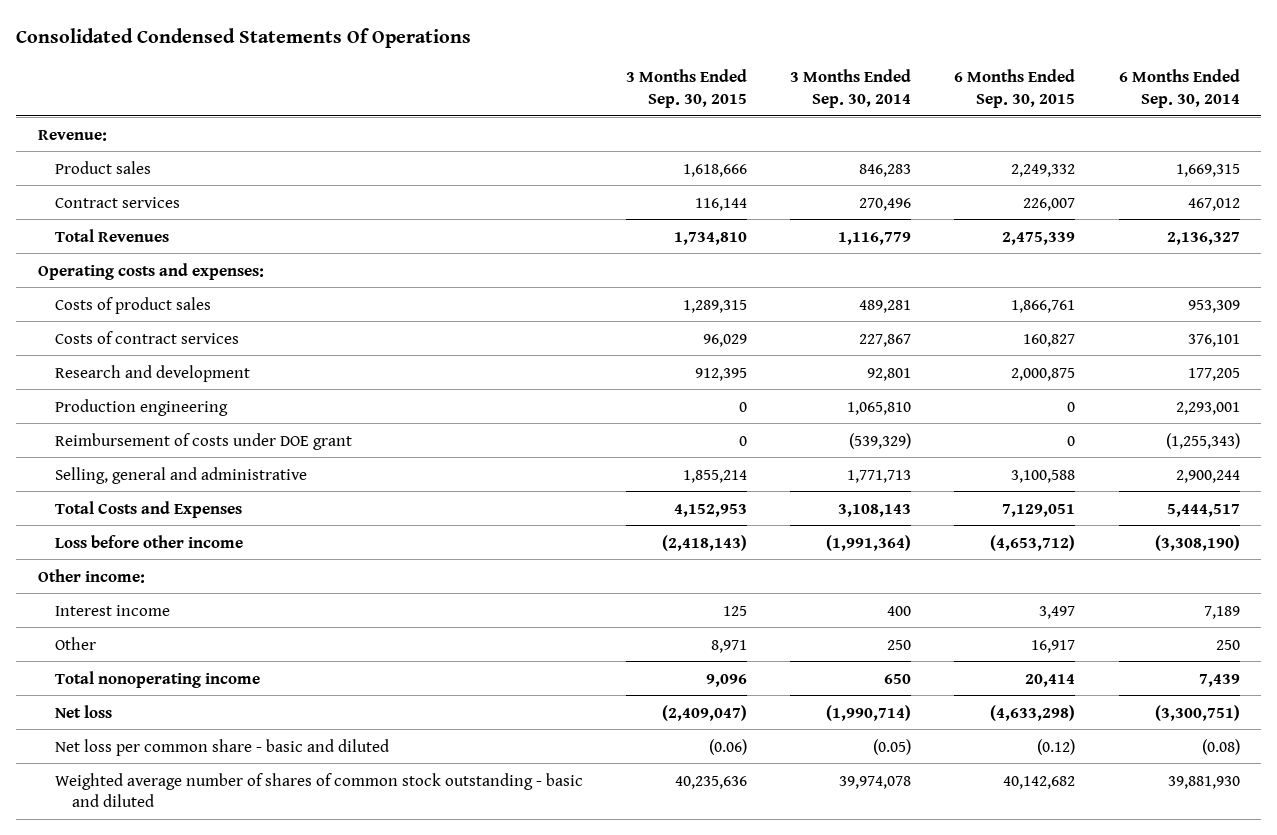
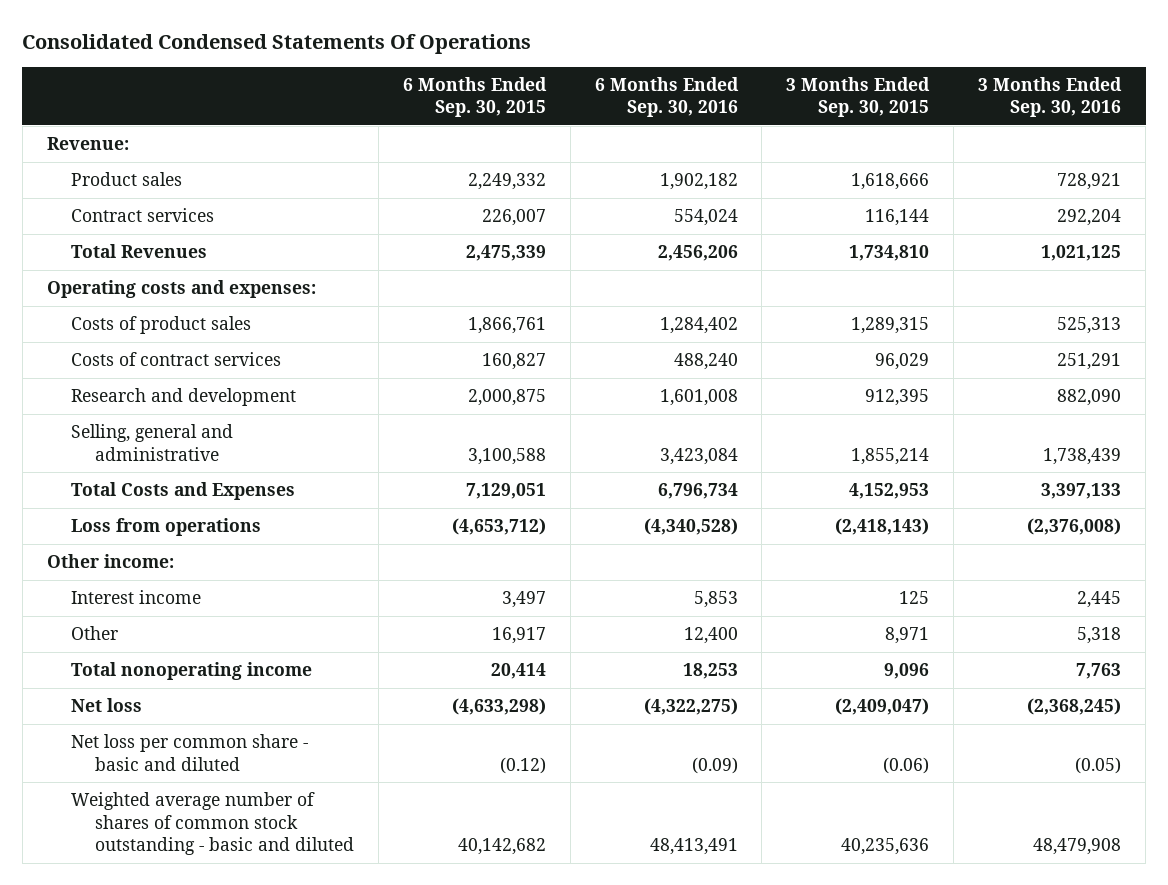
- | 3 Months Ended Sep. 30, 2015 | 3 Months Ended Sep. 30, 2014 | 6 Months Ended Sep. 30, 2015 | 6 Months Ended Sep. 30, 2014
+ | 6 Months Ended Sep. 30, 2015 | 6 Months Ended Sep. 30, 2016 | 3 Months Ended Sep. 30, 2015 | 3 Months Ended Sep. 30, 2016
- Production engineering | 0 | 1,065,810 | 0 | 2,293,001
- Reimbursement of costs under DOE grant | 0 | (539,329) | 0 | (1,255,343)
- Loss before other income | (2,418,143) | (1,991,364) | (4,653,712) | (3,308,190)
+ Loss from operations | (4,653,712) | (4,340,528) | (2,418,143) | (2,376,008)

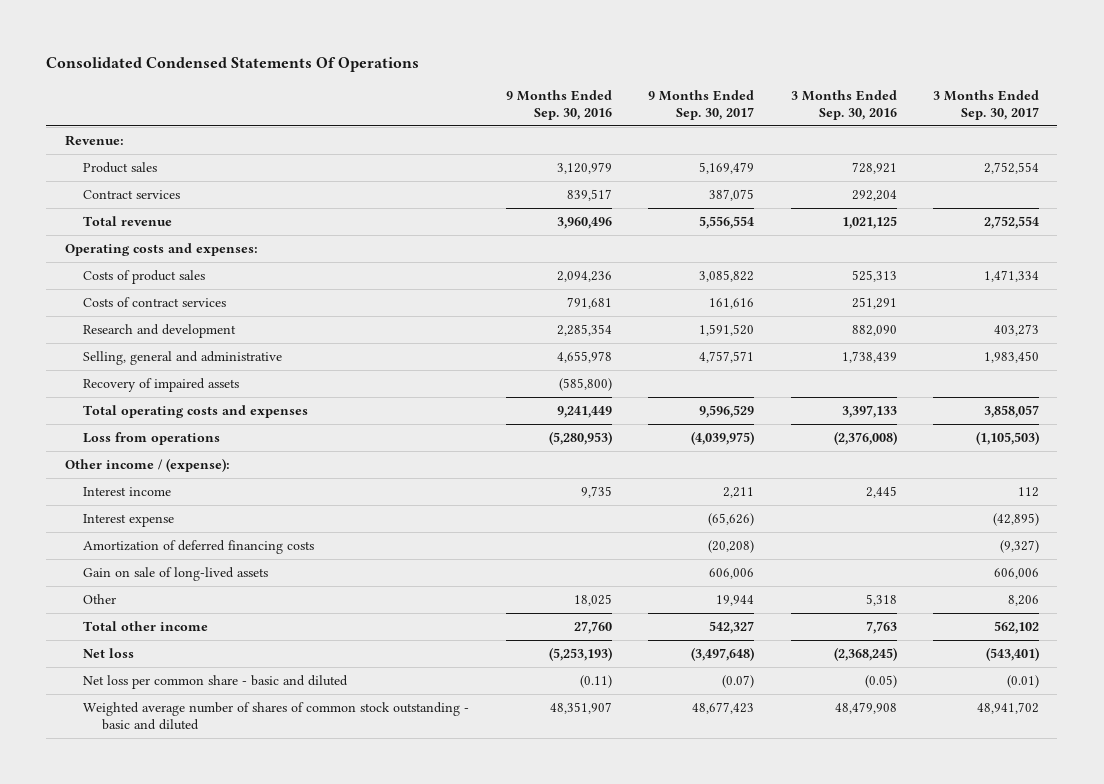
- | 6 Months Ended Sep. 30, 2015 | 6 Months Ended Sep. 30, 2016 | 3 Months Ended Sep. 30, 2015 | 3 Months Ended Sep. 30, 2016
+ | 9 Months Ended Sep. 30, 2016 | 9 Months Ended Sep. 30, 2017 | 3 Months Ended Sep. 30, 2016 | 3 Months Ended Sep. 30, 2017
- Total Revenues | 2,475,339 | 2,456,206 | 1,734,810 | 1,021,125
+ Total revenue | 3,960,496 | 5,556,554 | 1,021,125 | 2,752,554
- Total Costs and Expenses | 7,129,051 | 6,796,734 | 4,152,953 | 3,397,133
+ Recovery of impaired assets | (585,800) | | |
+ Total operating costs and expenses | 9,241,449 | 9,596,529 | 3,397,133 | 3,858,057
- Other income:
+ Other income / (expense):
+ Interest expense | | (65,626) | | (42,895)
+ Amortization of deferred financing costs | | (20,208) | | (9,327)
+ Gain on sale of long-lived assets | | 606,006 | | 606,006
- Total nonoperating income | 20,414 | 18,253 | 9,096 | 7,763
+ Total other income | 27,760 | 542,327 | 7,763 | 562,102

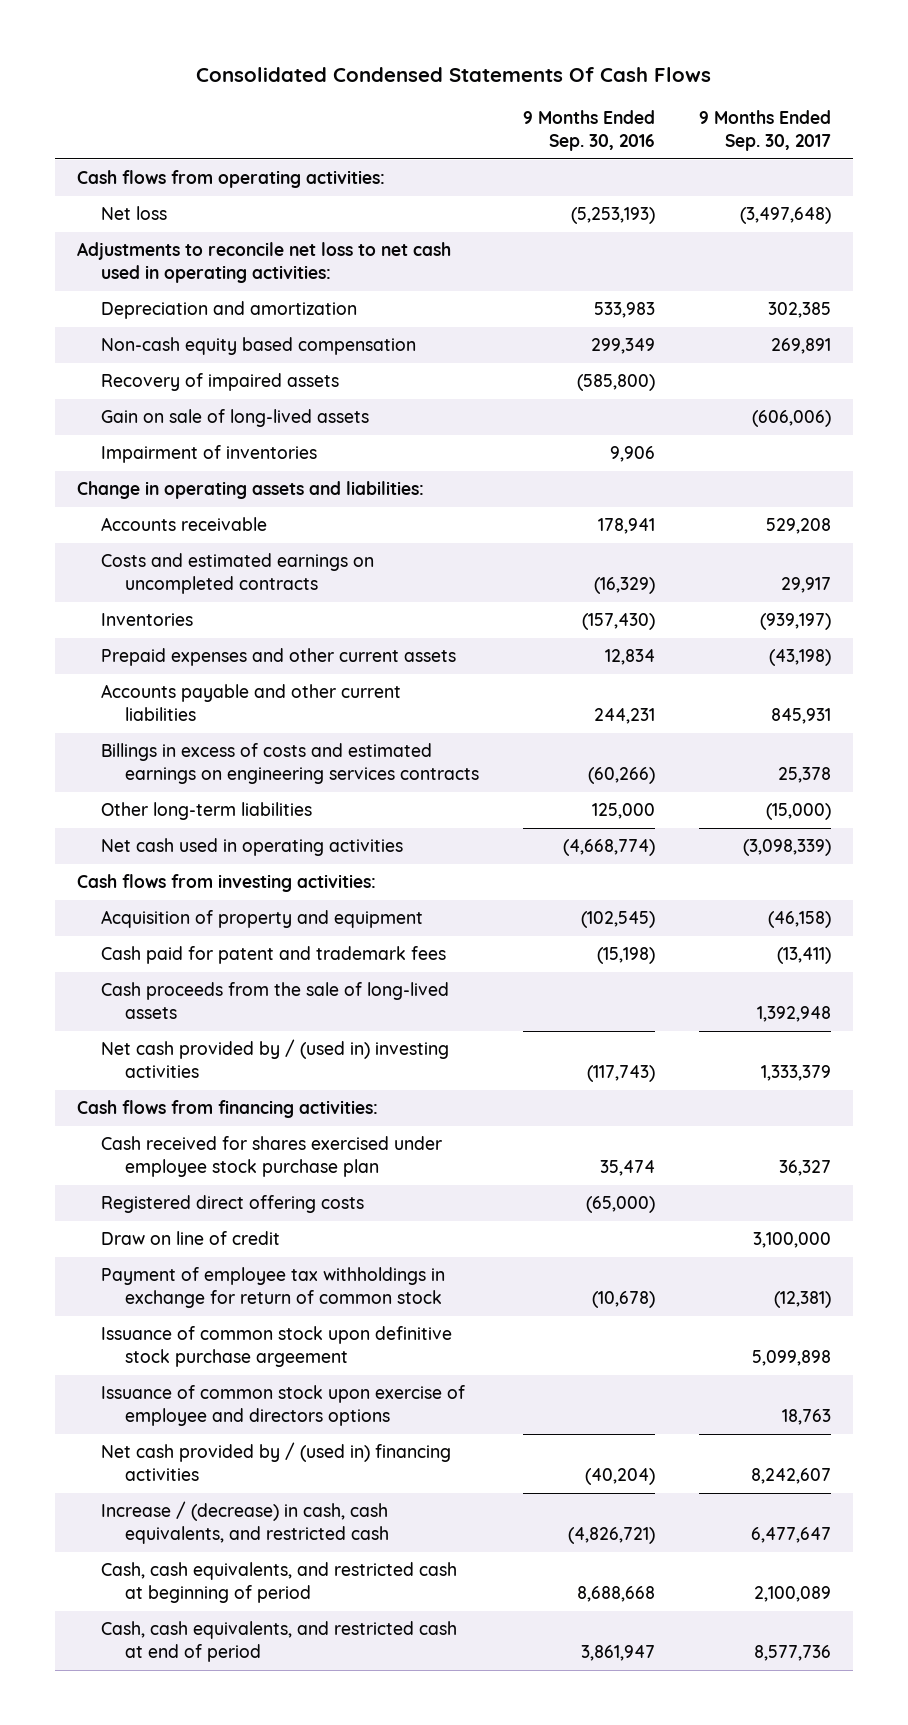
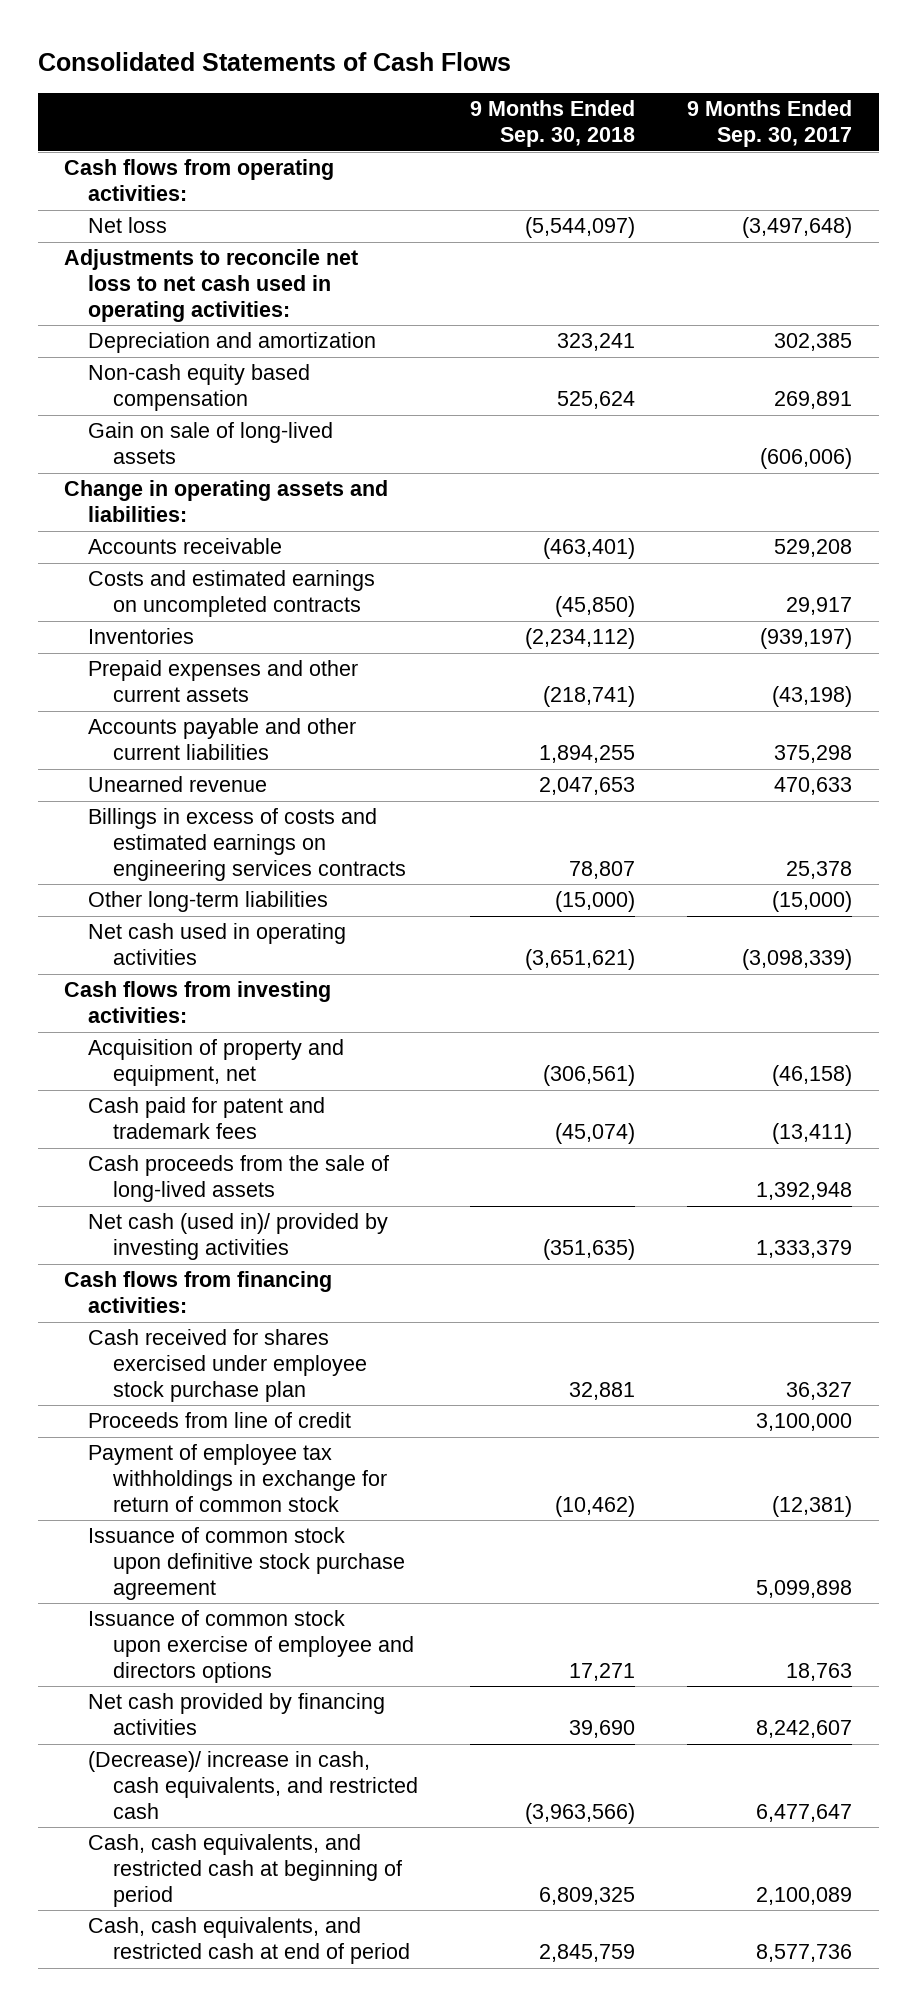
- Consolidated Condensed Statements Of Cash Flows
+ Consolidated Statements of Cash Flows
- | 9 Months Ended Sep. 30, 2016 | 9 Months Ended Sep. 30, 2017
+ | 9 Months Ended Sep. 30, 2018 | 9 Months Ended Sep. 30, 2017
- Recovery of impaired assets | (585,800) |
- Impairment of inventories | 9,906 |
- Accounts payable and other current liabilities | 244,231 | 845,931
+ Accounts payable and other current liabilities | 1,894,255 | 375,298
+ Unearned revenue | 2,047,653 | 470,633
- Acquisition of property and equipment | (102,545) | (46,158)
+ Acquisition of property and equipment, net | (306,561) | (46,158)
- Net cash provided by / (used in) investing activities | (117,743) | 1,333,379
+ Net cash (used in)/ provided by investing activities | (351,635) | 1,333,379
- Registered direct offering costs | (65,000) |
- Draw on line of credit | | 3,100,000
+ Proceeds from line of credit | | 3,100,000
- Issuance of common stock upon definitive stock purchase argeement | | 5,099,898
+ Issuance of common stock upon definitive stock purchase agreement | | 5,099,898
- Net cash provided by / (used in) financing activities | (40,204) | 8,242,607
- Increase / (decrease) in cash, cash equivalents, and restricted cash | (4,826,721) | 6,477,647
+ Net cash provided by financing activities | 39,690 | 8,242,607
+ (Decrease)/ increase in cash, cash equivalents, and restricted cash | (3,963,566) | 6,477,647

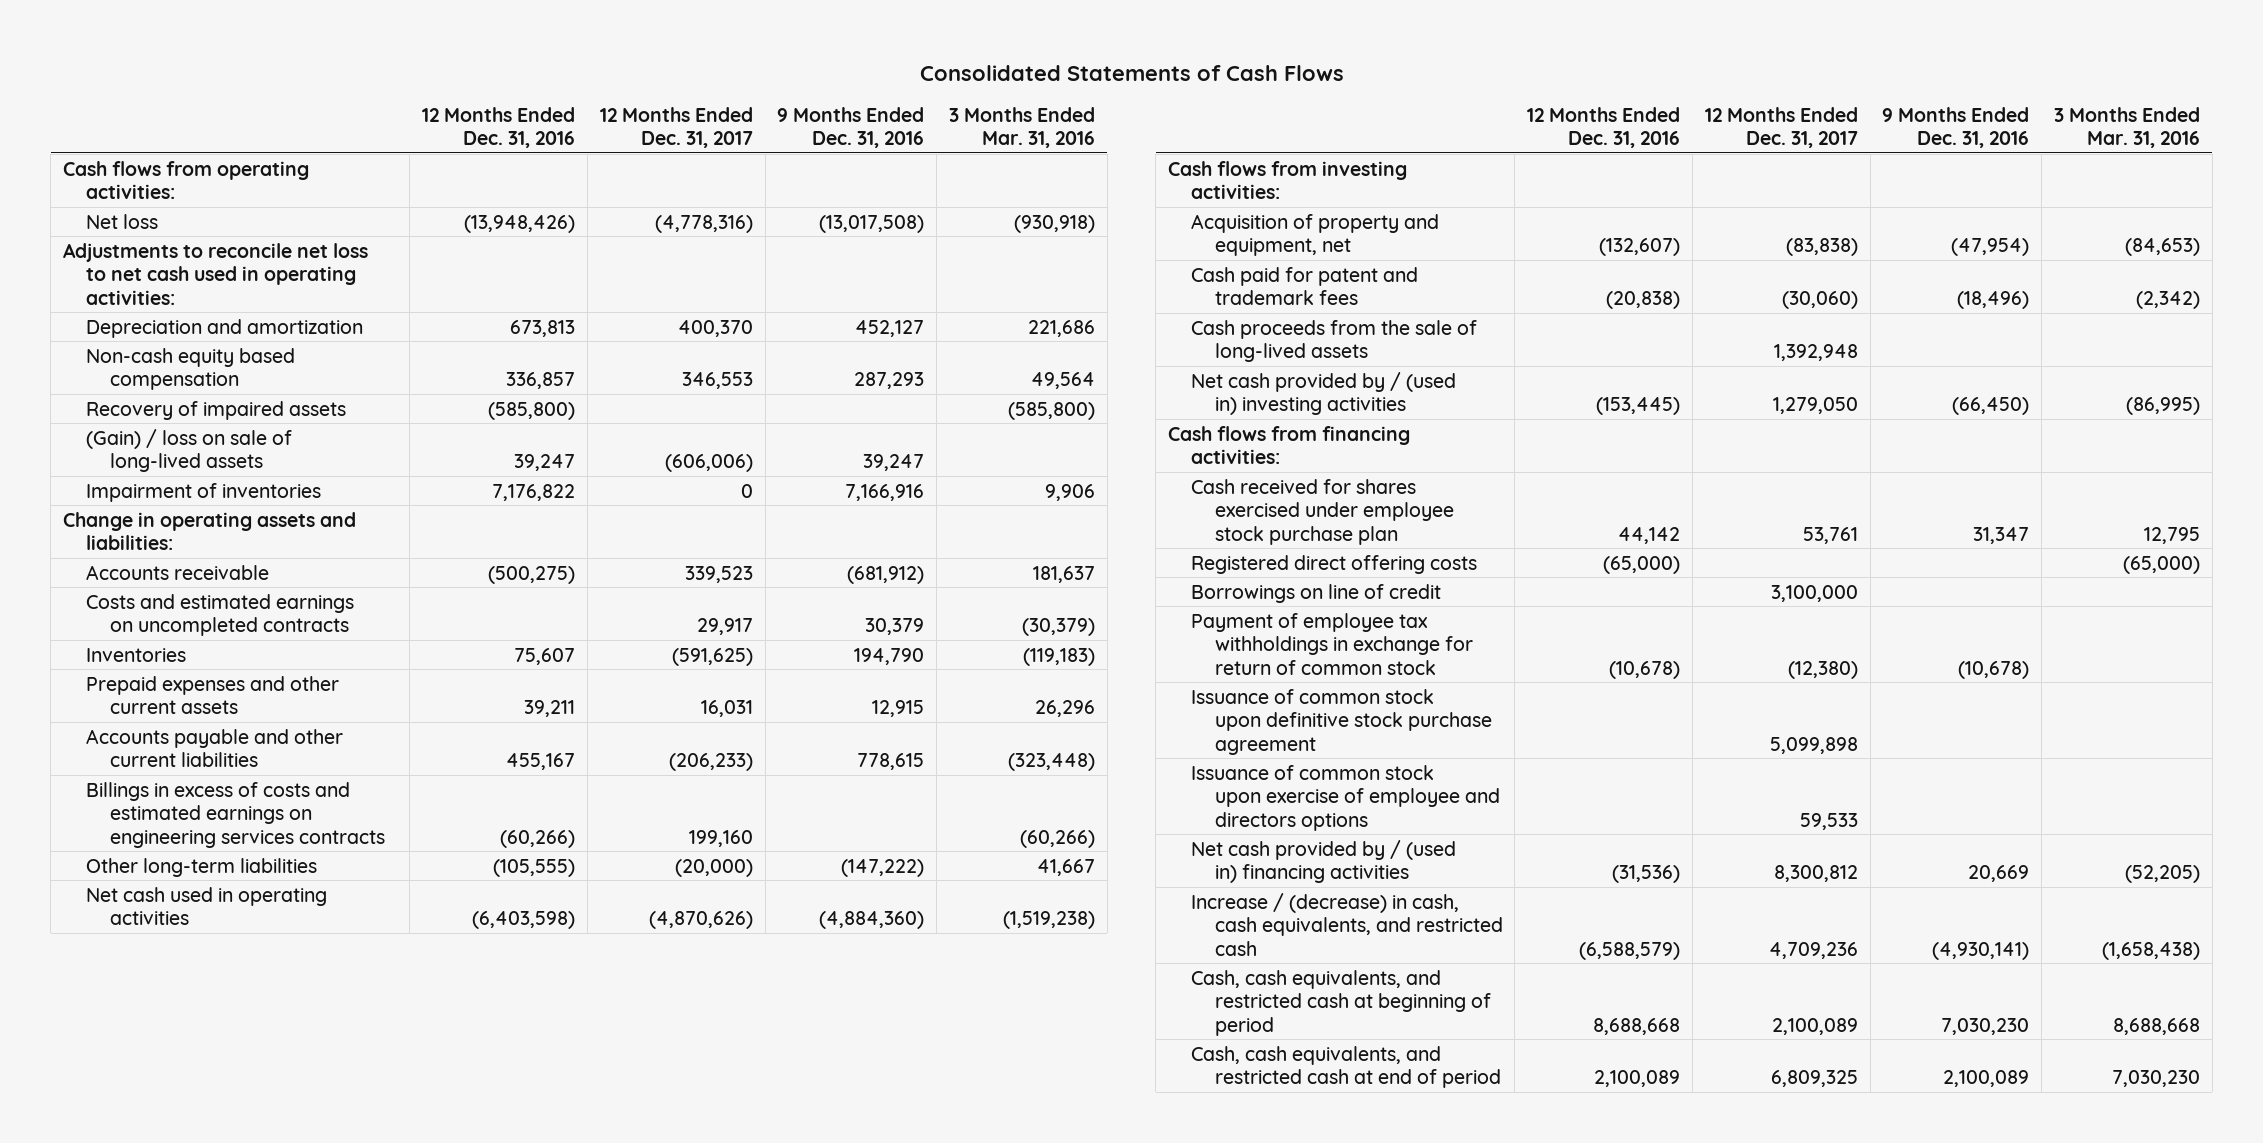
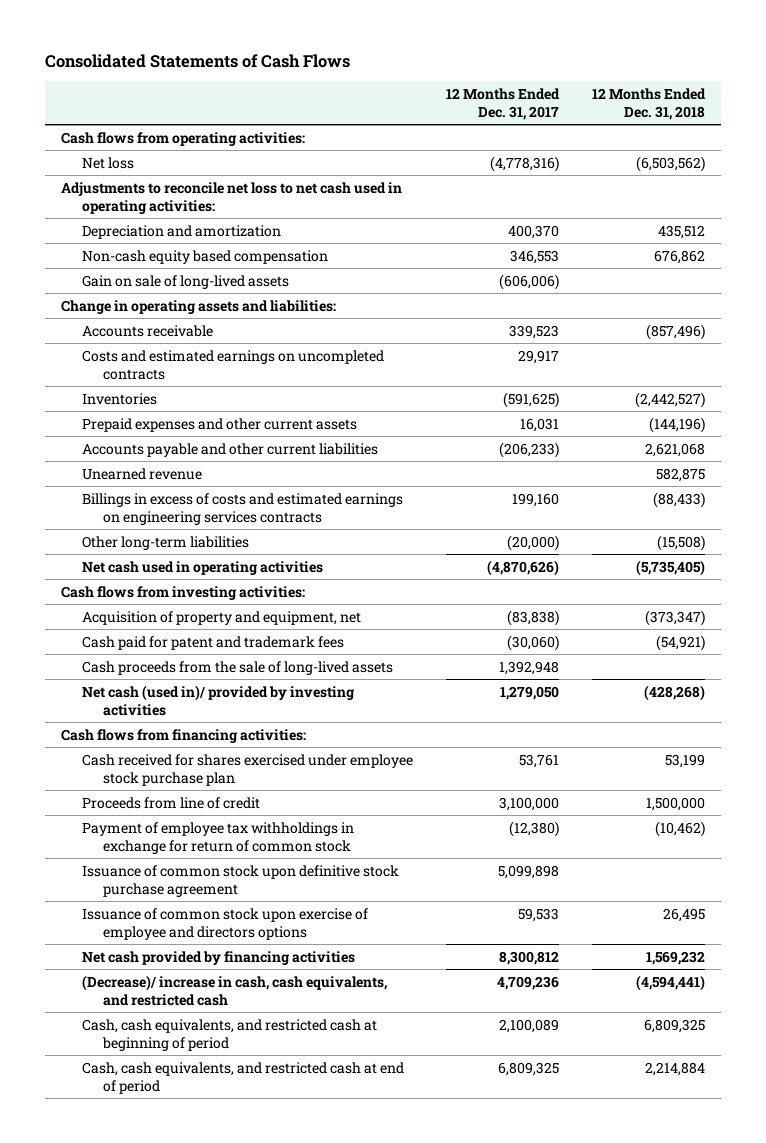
- | 12 Months Ended Dec. 31, 2016 | 12 Months Ended Dec. 31, 2017 | 9 Months Ended Dec. 31, 2016 | 3 Months Ended Mar. 31, 2016
+ | 12 Months Ended Dec. 31, 2017 | 12 Months Ended Dec. 31, 2018
- Recovery of impaired assets | (585,800) | | | (585,800)
- (Gain) / loss on sale of long-lived assets | 39,247 | (606,006) | 39,247 |
- Impairment of inventories | 7,176,822 | 0 | 7,166,916 | 9,906
+ Gain on sale of long-lived assets | (606,006) |
+ Unearned revenue | | 582,875
- Net cash provided by / (used in) investing activities | (153,445) | 1,279,050 | (66,450) | (86,995)
+ Net cash (used in)/ provided by investing activities | 1,279,050 | (428,268)
- Registered direct offering costs | (65,000) | | | (65,000)
- Borrowings on line of credit | | 3,100,000 | |
+ Proceeds from line of credit | 3,100,000 | 1,500,000
- Net cash provided by / (used in) financing activities | (31,536) | 8,300,812 | 20,669 | (52,205)
- Increase / (decrease) in cash, cash equivalents, and restricted cash | (6,588,579) | 4,709,236 | (4,930,141) | (1,658,438)
+ Net cash provided by financing activities | 8,300,812 | 1,569,232
+ (Decrease)/ increase in cash, cash equivalents, and restricted cash | 4,709,236 | (4,594,441)

